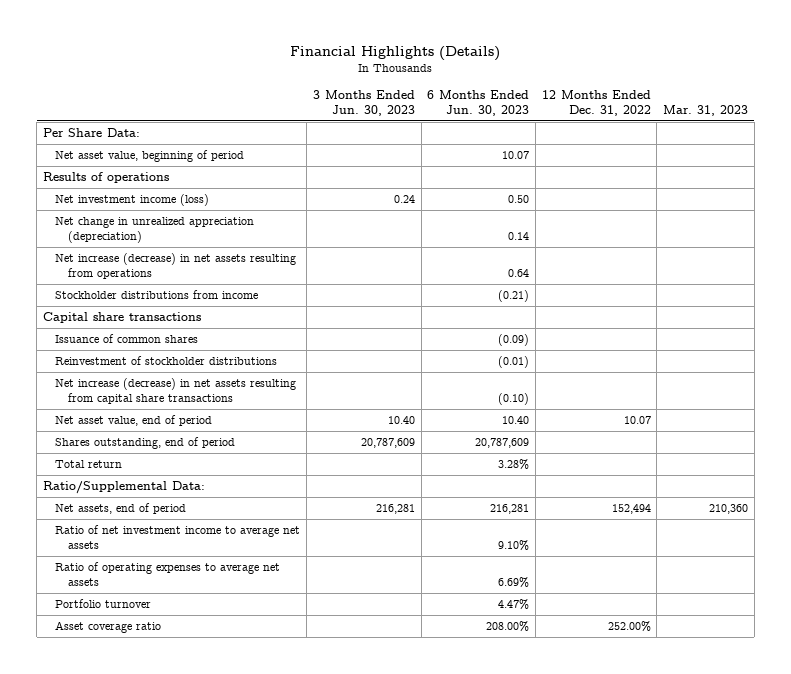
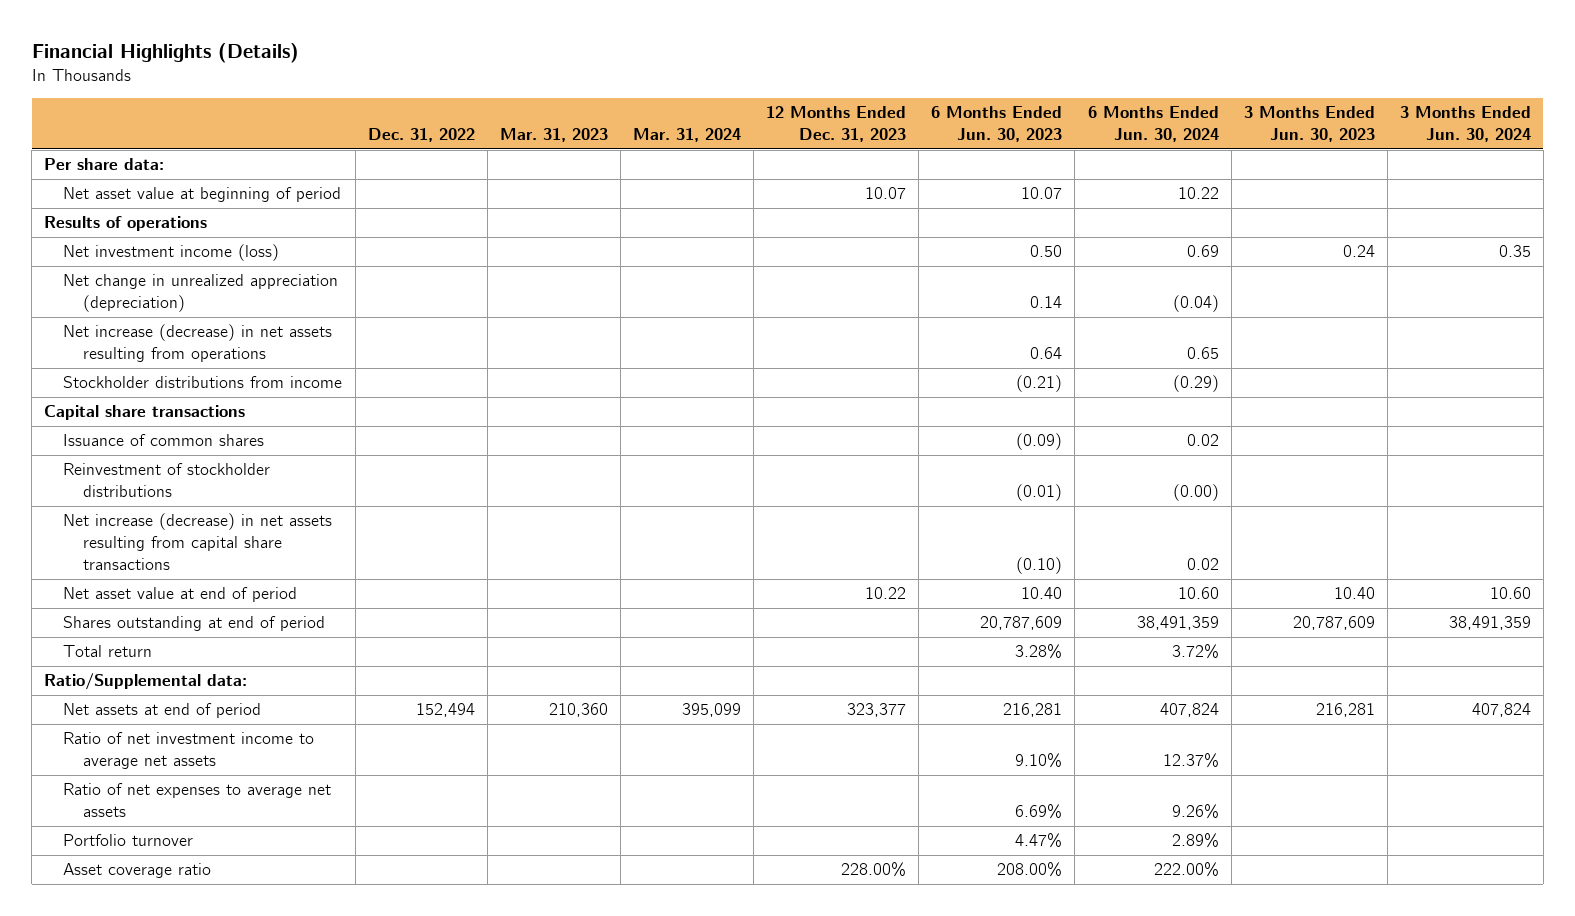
- | 3 Months Ended Jun. 30, 2023 | 6 Months Ended Jun. 30, 2023 | 12 Months Ended Dec. 31, 2022 | Mar. 31, 2023
+ | Dec. 31, 2022 | Mar. 31, 2023 | Mar. 31, 2024 | 12 Months Ended Dec. 31, 2023 | 6 Months Ended Jun. 30, 2023 | 6 Months Ended Jun. 30, 2024 | 3 Months Ended Jun. 30, 2023 | 3 Months Ended Jun. 30, 2024
- Per Share Data:
- Net asset value, beginning of period | | 10.07 | |
+ Per share data:
+ Net asset value at beginning of period | | | | 10.07 | 10.07 | 10.22 | |
- Net asset value, end of period | 10.40 | 10.40 | 10.07 |
- Shares outstanding, end of period | 20,787,609 | 20,787,609 | |
+ Net asset value at end of period | | | | 10.22 | 10.40 | 10.60 | 10.40 | 10.60
+ Shares outstanding at end of period | | | | | 20,787,609 | 38,491,359 | 20,787,609 | 38,491,359
- Ratio/Supplemental Data:
- Net assets, end of period | 216,281 | 216,281 | 152,494 | 210,360
+ Ratio/Supplemental data:
+ Net assets at end of period | 152,494 | 210,360 | 395,099 | 323,377 | 216,281 | 407,824 | 216,281 | 407,824
- Ratio of operating expenses to average net assets | | 6.69% | |
+ Ratio of net expenses to average net assets | | | | | 6.69% | 9.26% | |

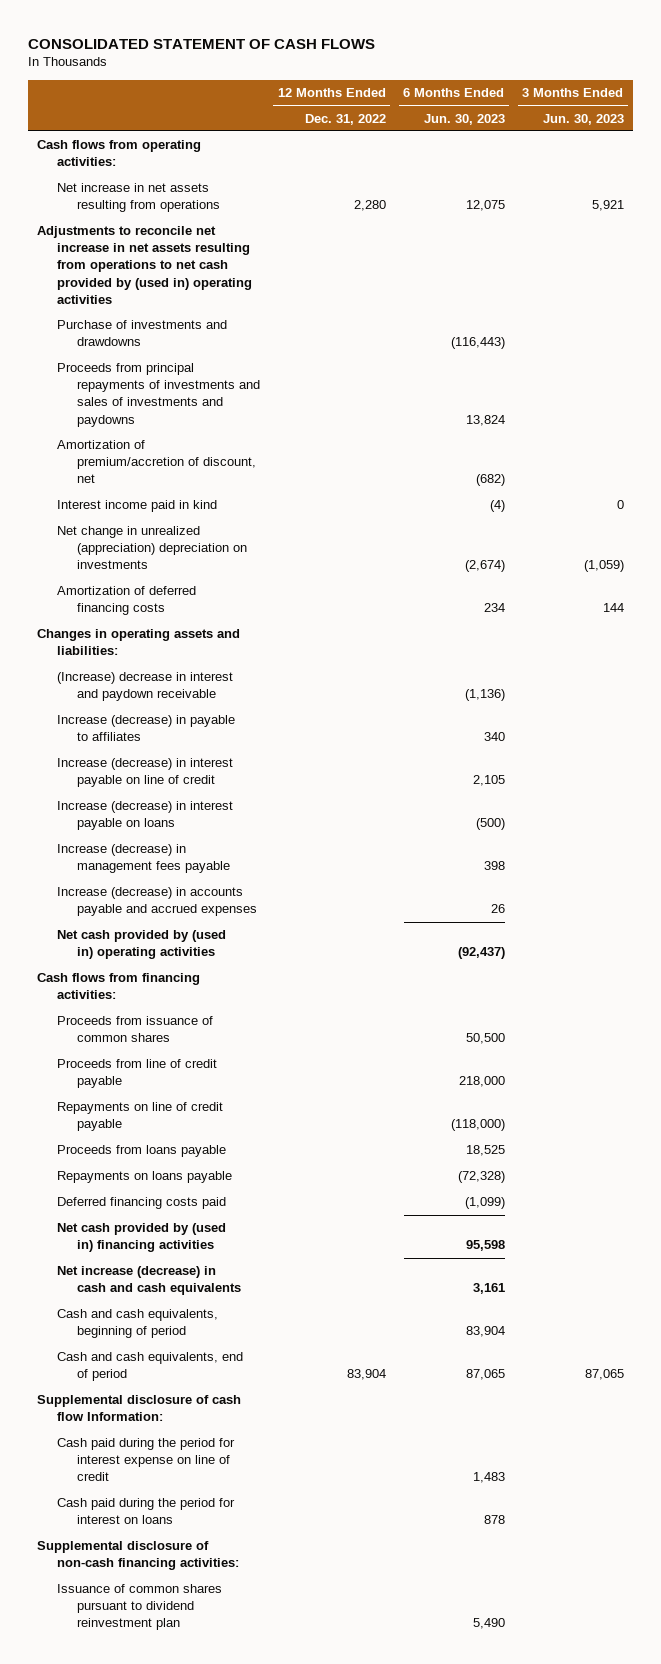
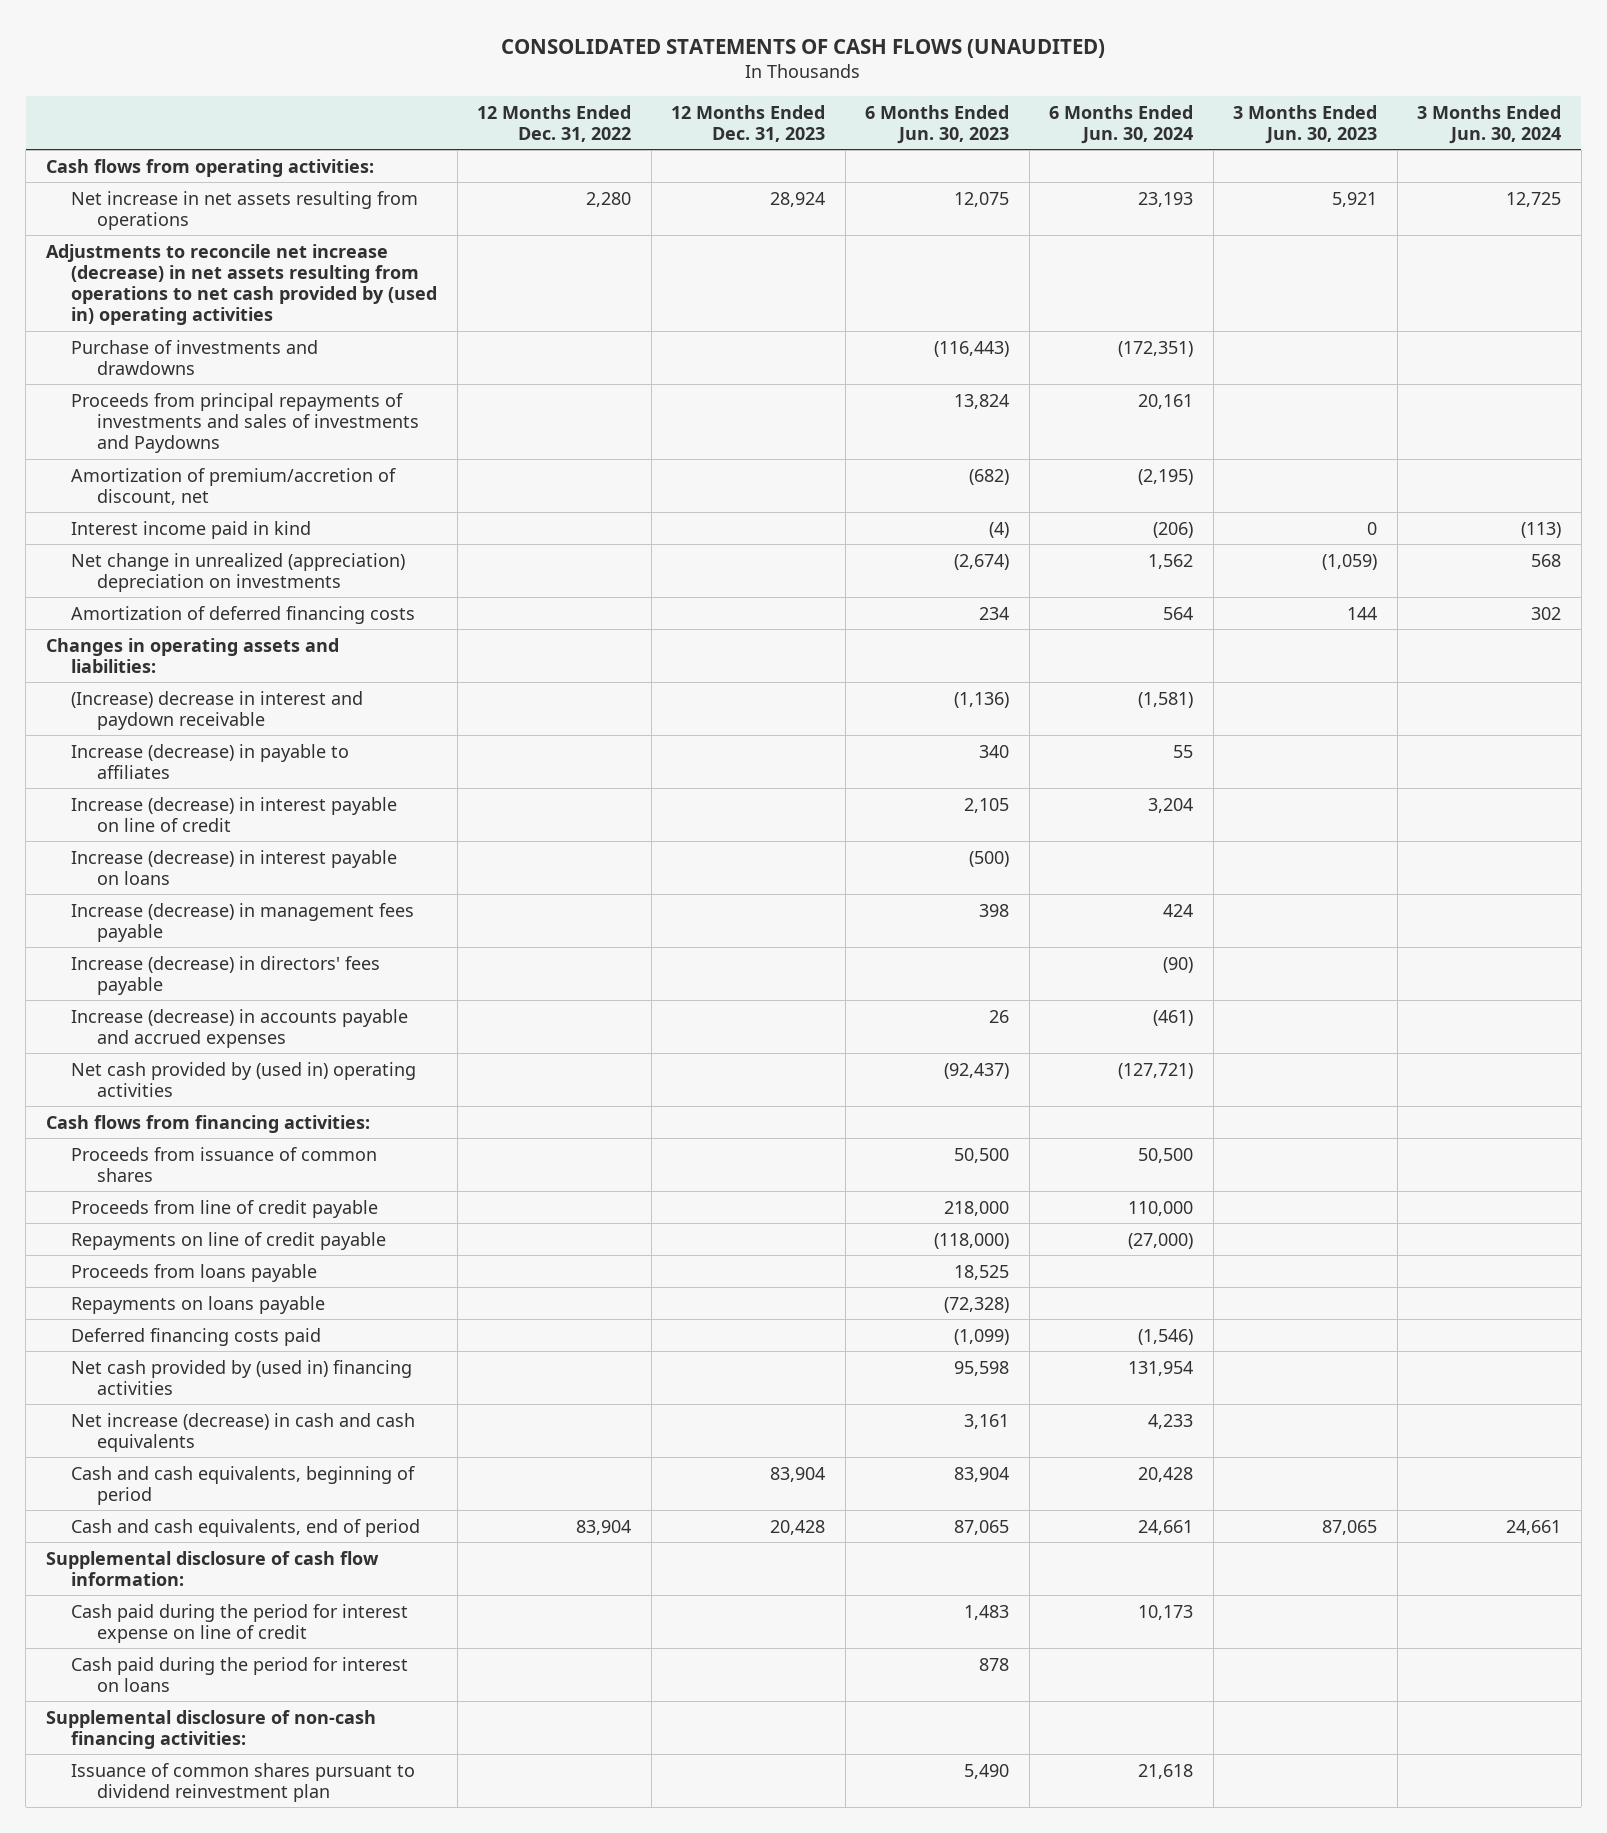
- CONSOLIDATED STATEMENT OF CASH FLOWS
+ CONSOLIDATED STATEMENTS OF CASH FLOWS (UNAUDITED)
- | 12 Months Ended Dec. 31, 2022 | 6 Months Ended Jun. 30, 2023 | 3 Months Ended Jun. 30, 2023
+ | 12 Months Ended Dec. 31, 2022 | 12 Months Ended Dec. 31, 2023 | 6 Months Ended Jun. 30, 2023 | 6 Months Ended Jun. 30, 2024 | 3 Months Ended Jun. 30, 2023 | 3 Months Ended Jun. 30, 2024
- Adjustments to reconcile net increase in net assets resulting from operations to net cash provided by (used in) operating activities
+ Adjustments to reconcile net increase (decrease) in net assets resulting from operations to net cash provided by (used in) operating activities
- Proceeds from principal repayments of investments and sales of investments and paydowns | | 13,824 |
+ Proceeds from principal repayments of investments and sales of investments and Paydowns | | | 13,824 | 20,161 | |
+ Increase (decrease) in directors' fees payable | | | | (90) | |
- Supplemental disclosure of cash flow Information:
+ Supplemental disclosure of cash flow information:

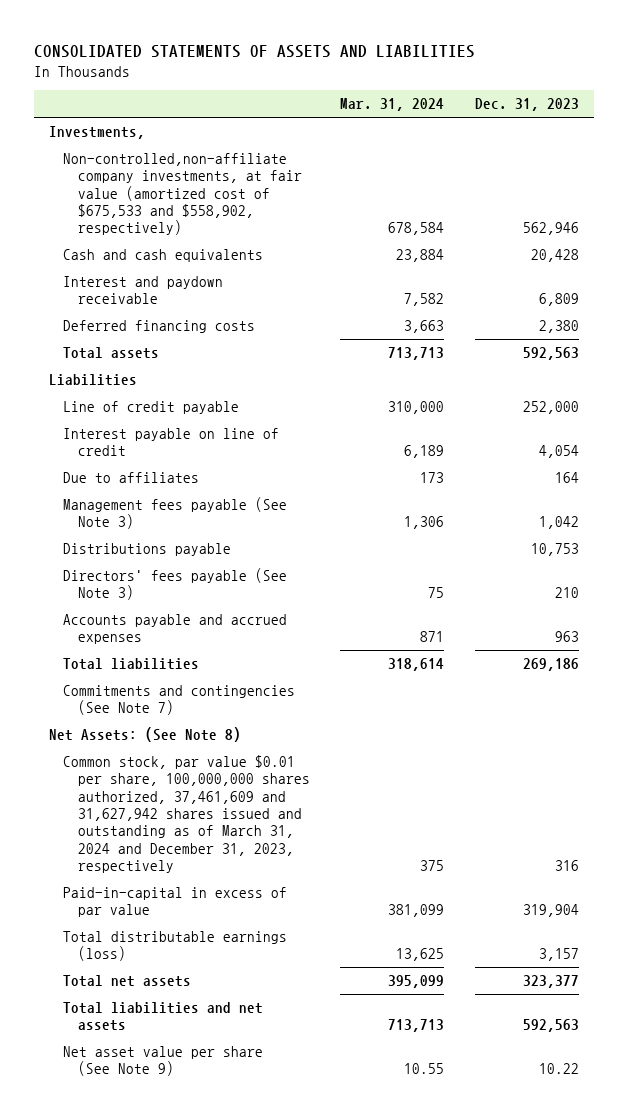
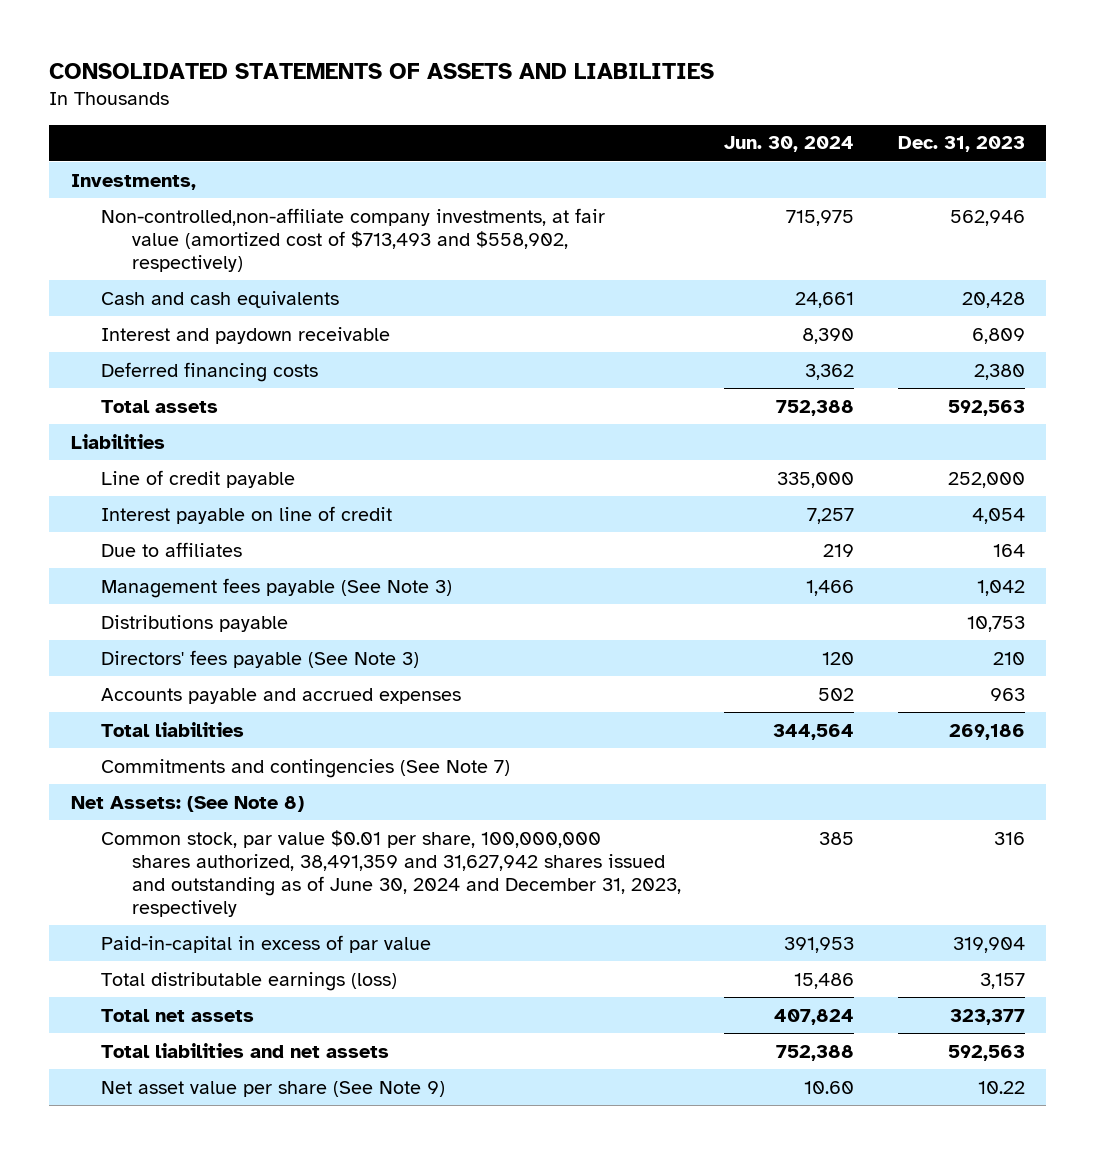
- | Mar. 31, 2024 | Dec. 31, 2023
+ | Jun. 30, 2024 | Dec. 31, 2023
- Non-controlled,non-affiliate company investments, at fair value (amortized cost of $675,533 and $558,902, respectively) | 678,584 | 562,946
+ Non-controlled,non-affiliate company investments, at fair value (amortized cost of $713,493 and $558,902, respectively) | 715,975 | 562,946
- Common stock, par value $0.01 per share, 100,000,000 shares authorized, 37,461,609 and 31,627,942 shares issued and outstanding as of March 31, 2024 and December 31, 2023, respectively | 375 | 316
+ Common stock, par value $0.01 per share, 100,000,000 shares authorized, 38,491,359 and 31,627,942 shares issued and outstanding as of June 30, 2024 and December 31, 2023, respectively | 385 | 316

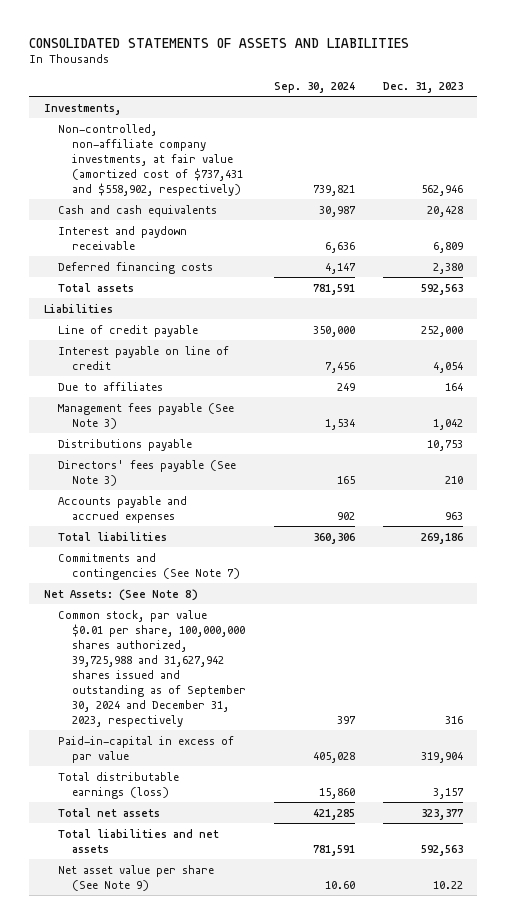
- | Jun. 30, 2024 | Dec. 31, 2023
+ | Sep. 30, 2024 | Dec. 31, 2023
- Non-controlled,non-affiliate company investments, at fair value (amortized cost of $713,493 and $558,902, respectively) | 715,975 | 562,946
+ Non-controlled, non-affiliate company investments, at fair value (amortized cost of $737,431 and $558,902, respectively) | 739,821 | 562,946
- Common stock, par value $0.01 per share, 100,000,000 shares authorized, 38,491,359 and 31,627,942 shares issued and outstanding as of June 30, 2024 and December 31, 2023, respectively | 385 | 316
+ Common stock, par value $0.01 per share, 100,000,000 shares authorized, 39,725,988 and 31,627,942 shares issued and outstanding as of September 30, 2024 and December 31, 2023, respectively | 397 | 316

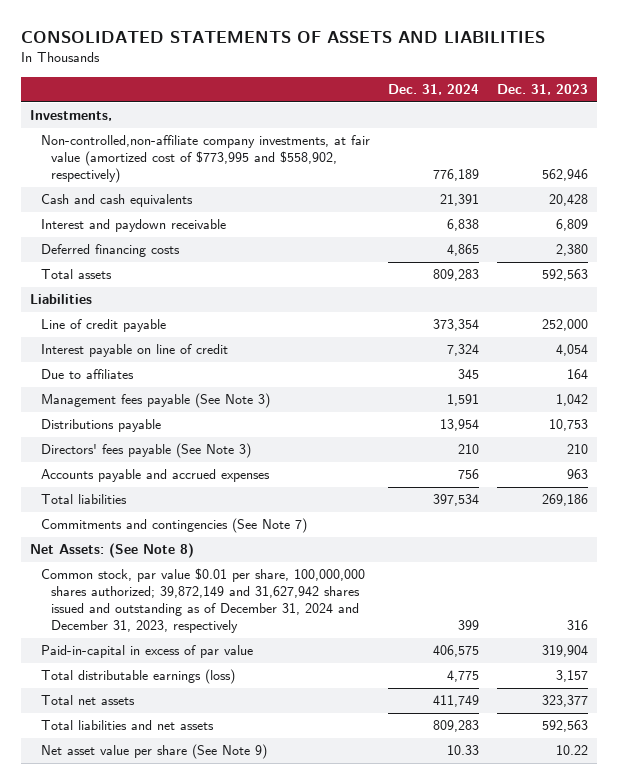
- | Sep. 30, 2024 | Dec. 31, 2023
+ | Dec. 31, 2024 | Dec. 31, 2023
- Non-controlled, non-affiliate company investments, at fair value (amortized cost of $737,431 and $558,902, respectively) | 739,821 | 562,946
+ Non-controlled,non-affiliate company investments, at fair value (amortized cost of $773,995 and $558,902, respectively) | 776,189 | 562,946
- Common stock, par value $0.01 per share, 100,000,000 shares authorized, 39,725,988 and 31,627,942 shares issued and outstanding as of September 30, 2024 and December 31, 2023, respectively | 397 | 316
+ Common stock, par value $0.01 per share, 100,000,000 shares authorized; 39,872,149 and 31,627,942 shares issued and outstanding as of December 31, 2024 and December 31, 2023, respectively | 399 | 316

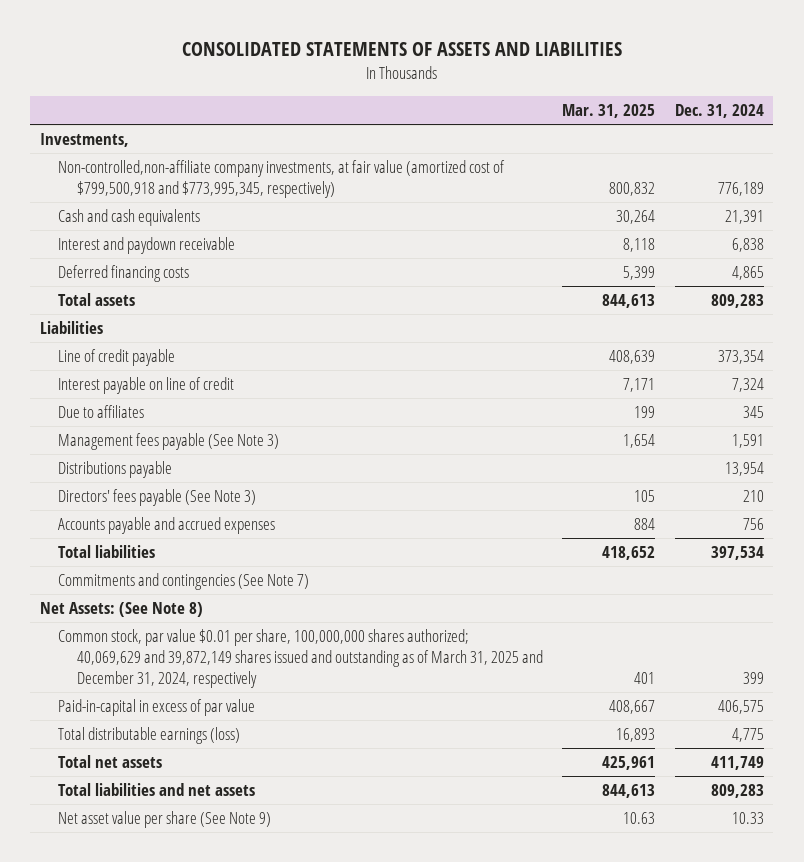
- | Dec. 31, 2024 | Dec. 31, 2023
+ | Mar. 31, 2025 | Dec. 31, 2024
- Non-controlled,non-affiliate company investments, at fair value (amortized cost of $773,995 and $558,902, respectively) | 776,189 | 562,946
+ Non-controlled,non-affiliate company investments, at fair value (amortized cost of $799,500,918 and $773,995,345, respectively) | 800,832 | 776,189
- Common stock, par value $0.01 per share, 100,000,000 shares authorized; 39,872,149 and 31,627,942 shares issued and outstanding as of December 31, 2024 and December 31, 2023, respectively | 399 | 316
+ Common stock, par value $0.01 per share, 100,000,000 shares authorized; 40,069,629 and 39,872,149 shares issued and outstanding as of March 31, 2025 and December 31, 2024, respectively | 401 | 399

